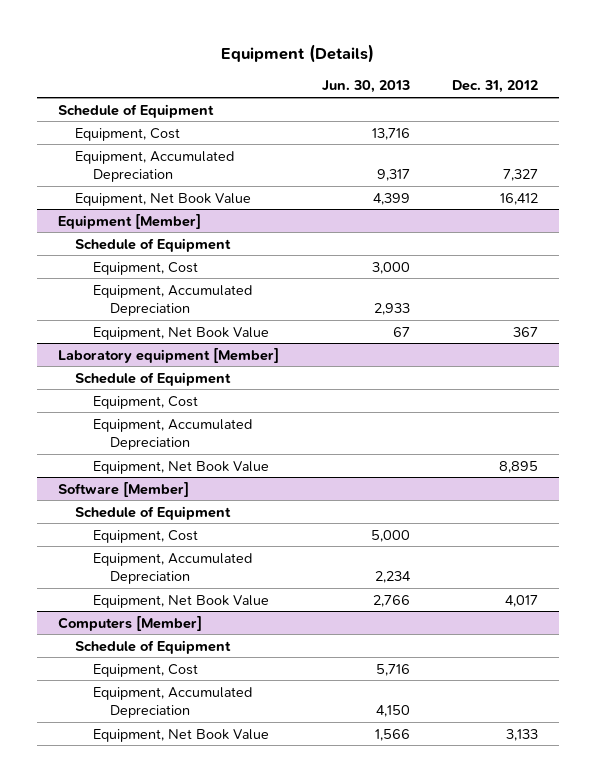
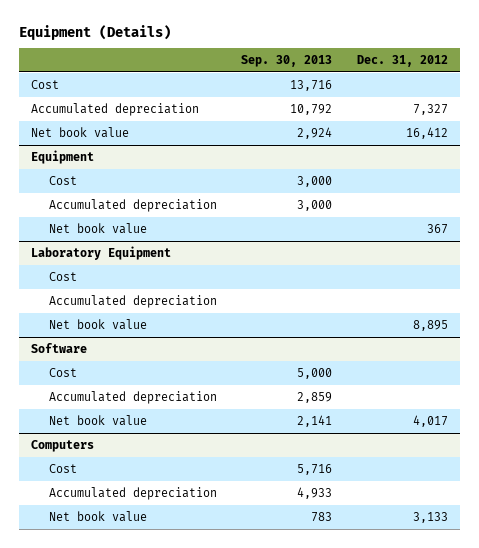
- | Jun. 30, 2013 | Dec. 31, 2012
+ | Sep. 30, 2013 | Dec. 31, 2012
- Schedule of Equipment
- Equipment, Cost | 13,716 |
- Equipment, Accumulated Depreciation | 9,317 | 7,327
- Equipment, Net Book Value | 4,399 | 16,412
- Equipment [Member]
- Schedule of Equipment
- Equipment, Cost | 3,000 |
- Equipment, Accumulated Depreciation | 2,933 |
- Equipment, Net Book Value | 67 | 367
- Laboratory equipment [Member]
- Schedule of Equipment
- Equipment, Cost
- Equipment, Accumulated Depreciation
- Equipment, Net Book Value | | 8,895
- Software [Member]
- Schedule of Equipment
- Equipment, Cost | 5,000 |
- Equipment, Accumulated Depreciation | 2,234 |
- Equipment, Net Book Value | 2,766 | 4,017
- Computers [Member]
- Schedule of Equipment
- Equipment, Cost | 5,716 |
- Equipment, Accumulated Depreciation | 4,150 |
- Equipment, Net Book Value | 1,566 | 3,133
+ Cost | 13,716 |
+ Accumulated depreciation | 10,792 | 7,327
+ Net book value | 2,924 | 16,412
+ Equipment
+ Cost | 3,000 |
+ Accumulated depreciation | 3,000 |
+ Net book value | | 367
+ Laboratory Equipment
+ Cost
+ Accumulated depreciation
+ Net book value | | 8,895
+ Software
+ Cost | 5,000 |
+ Accumulated depreciation | 2,859 |
+ Net book value | 2,141 | 4,017
+ Computers
+ Cost | 5,716 |
+ Accumulated depreciation | 4,933 |
+ Net book value | 783 | 3,133

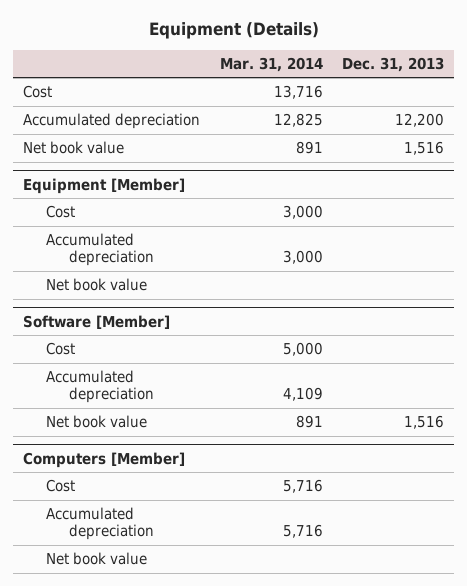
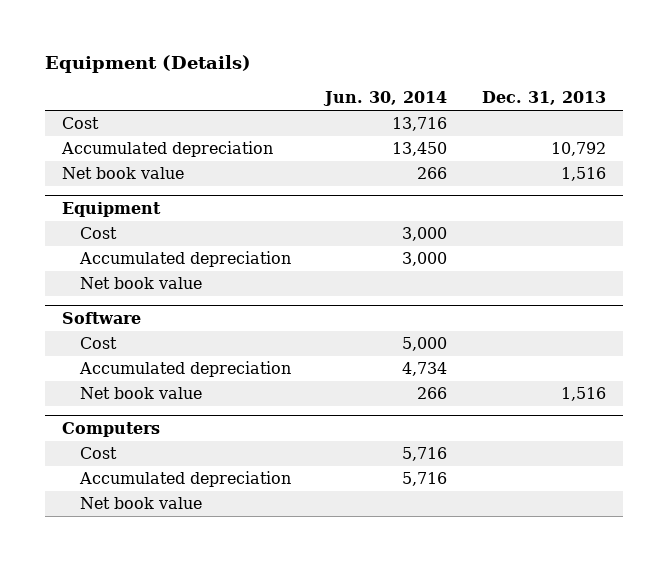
- | Mar. 31, 2014 | Dec. 31, 2013
+ | Jun. 30, 2014 | Dec. 31, 2013
- Accumulated depreciation | 12,825 | 12,200
+ Accumulated depreciation | 13,450 | 10,792
- Equipment [Member]
+ Equipment
- Software [Member]
+ Software
- Computers [Member]
+ Computers

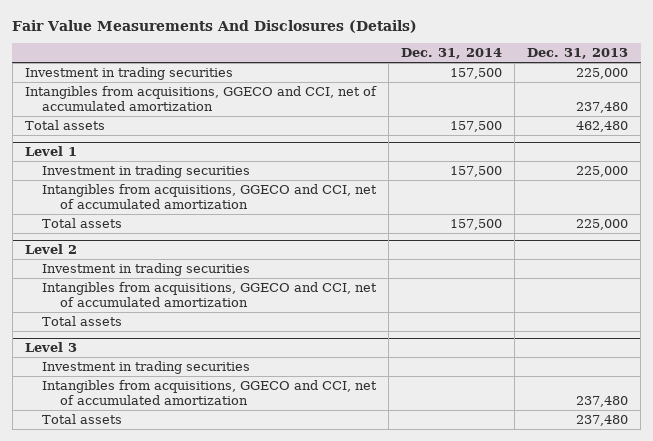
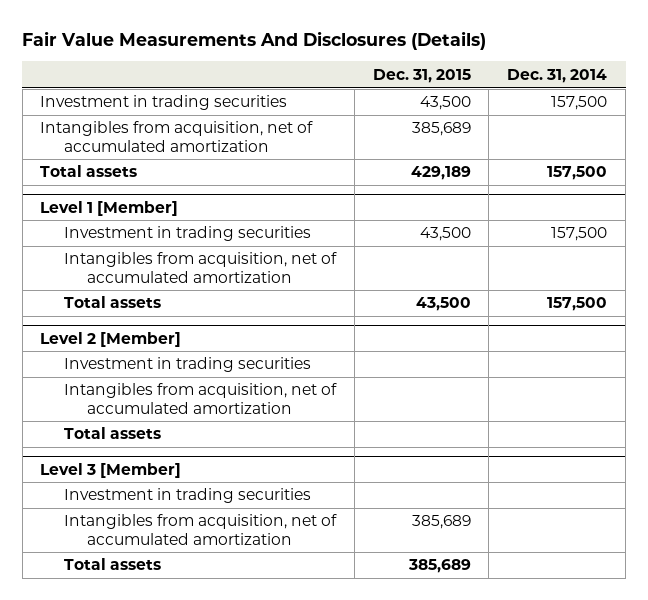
- | Dec. 31, 2014 | Dec. 31, 2013
+ | Dec. 31, 2015 | Dec. 31, 2014
- Intangibles from acquisitions, GGECO and CCI, net of accumulated amortization | | 237,480
+ Intangibles from acquisition, net of accumulated amortization | 385,689 |
- Level 1
+ Level 1 [Member]
- Intangibles from acquisitions, GGECO and CCI, net of accumulated amortization
+ Intangibles from acquisition, net of accumulated amortization
- Level 2
+ Level 2 [Member]
- Intangibles from acquisitions, GGECO and CCI, net of accumulated amortization
+ Intangibles from acquisition, net of accumulated amortization
- Level 3
+ Level 3 [Member]
- Intangibles from acquisitions, GGECO and CCI, net of accumulated amortization | | 237,480
+ Intangibles from acquisition, net of accumulated amortization | 385,689 |

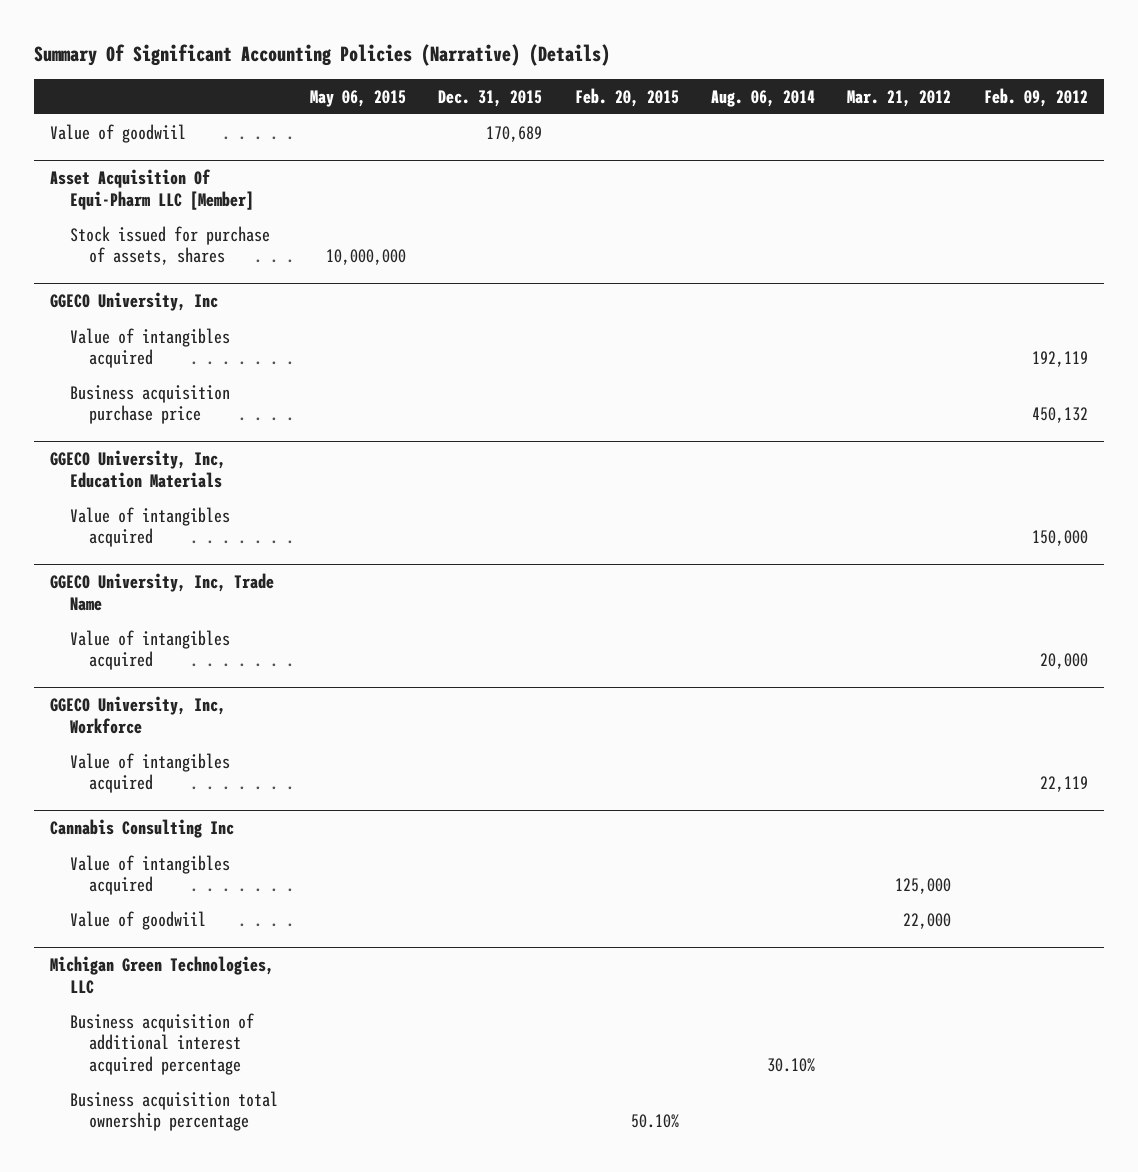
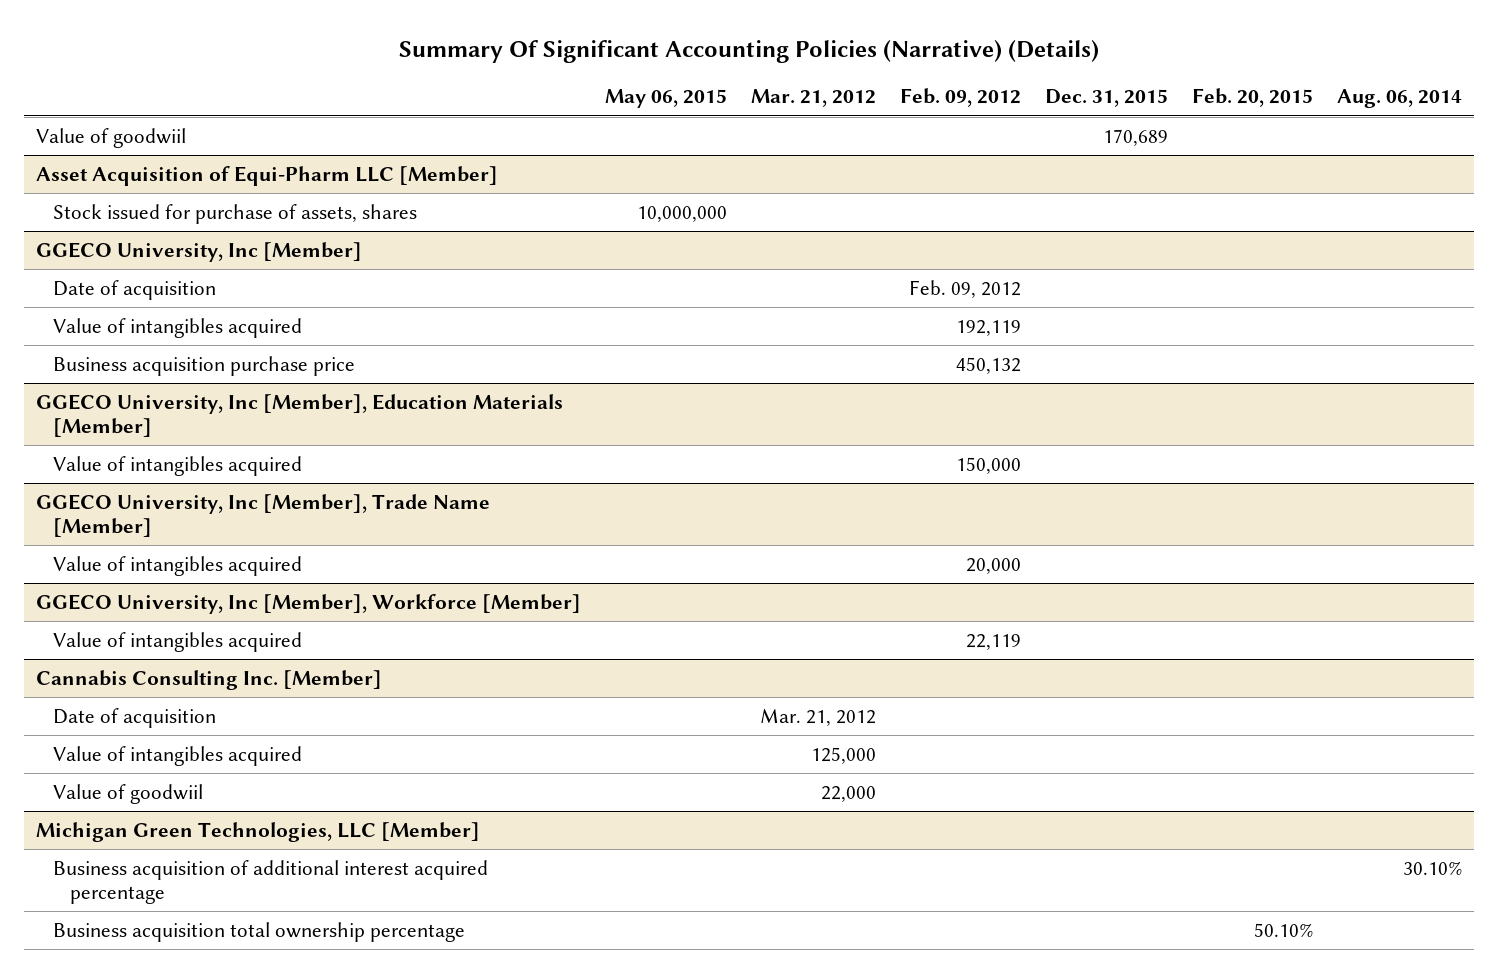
- | May 06, 2015 | Dec. 31, 2015 | Feb. 20, 2015 | Aug. 06, 2014 | Mar. 21, 2012 | Feb. 09, 2012
+ | May 06, 2015 | Mar. 21, 2012 | Feb. 09, 2012 | Dec. 31, 2015 | Feb. 20, 2015 | Aug. 06, 2014
- Asset Acquisition Of Equi-Pharm LLC [Member]
+ Asset Acquisition of Equi-Pharm LLC [Member]
- GGECO University, Inc
+ GGECO University, Inc [Member]
+ Date of acquisition | | | Feb. 09, 2012 | | |
- GGECO University, Inc, Education Materials
+ GGECO University, Inc [Member], Education Materials [Member]
- GGECO University, Inc, Trade Name
+ GGECO University, Inc [Member], Trade Name [Member]
- GGECO University, Inc, Workforce
+ GGECO University, Inc [Member], Workforce [Member]
- Cannabis Consulting Inc
+ Cannabis Consulting Inc. [Member]
+ Date of acquisition | | Mar. 21, 2012 | | | |
- Michigan Green Technologies, LLC
+ Michigan Green Technologies, LLC [Member]

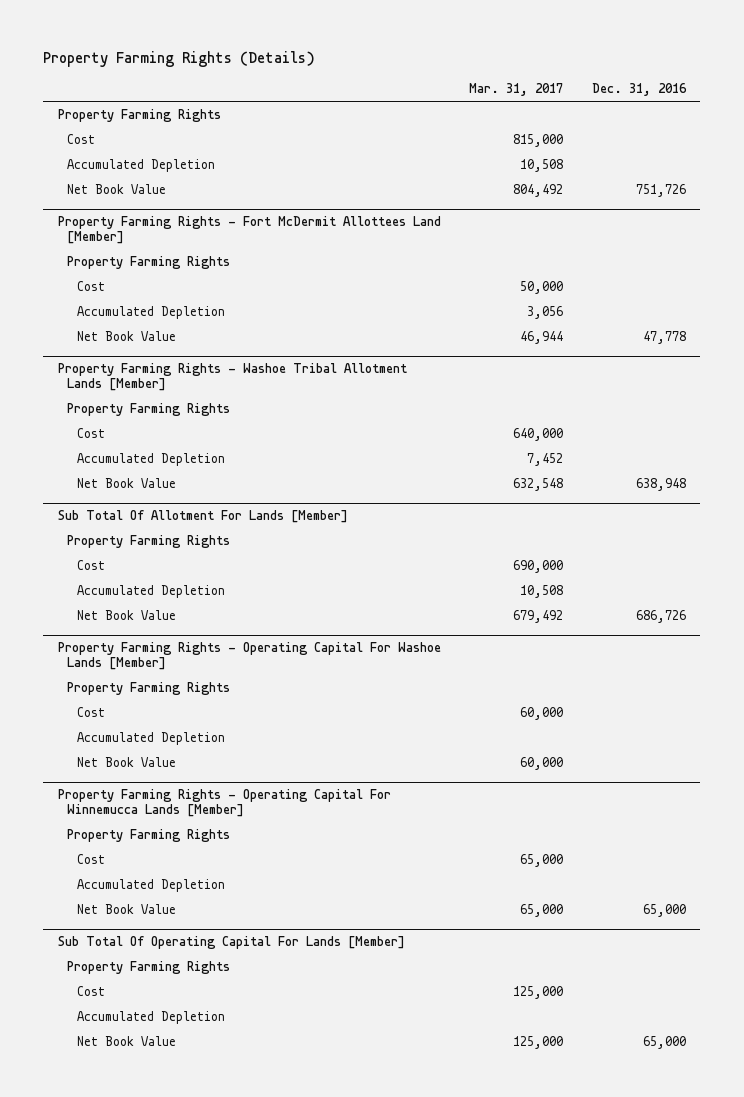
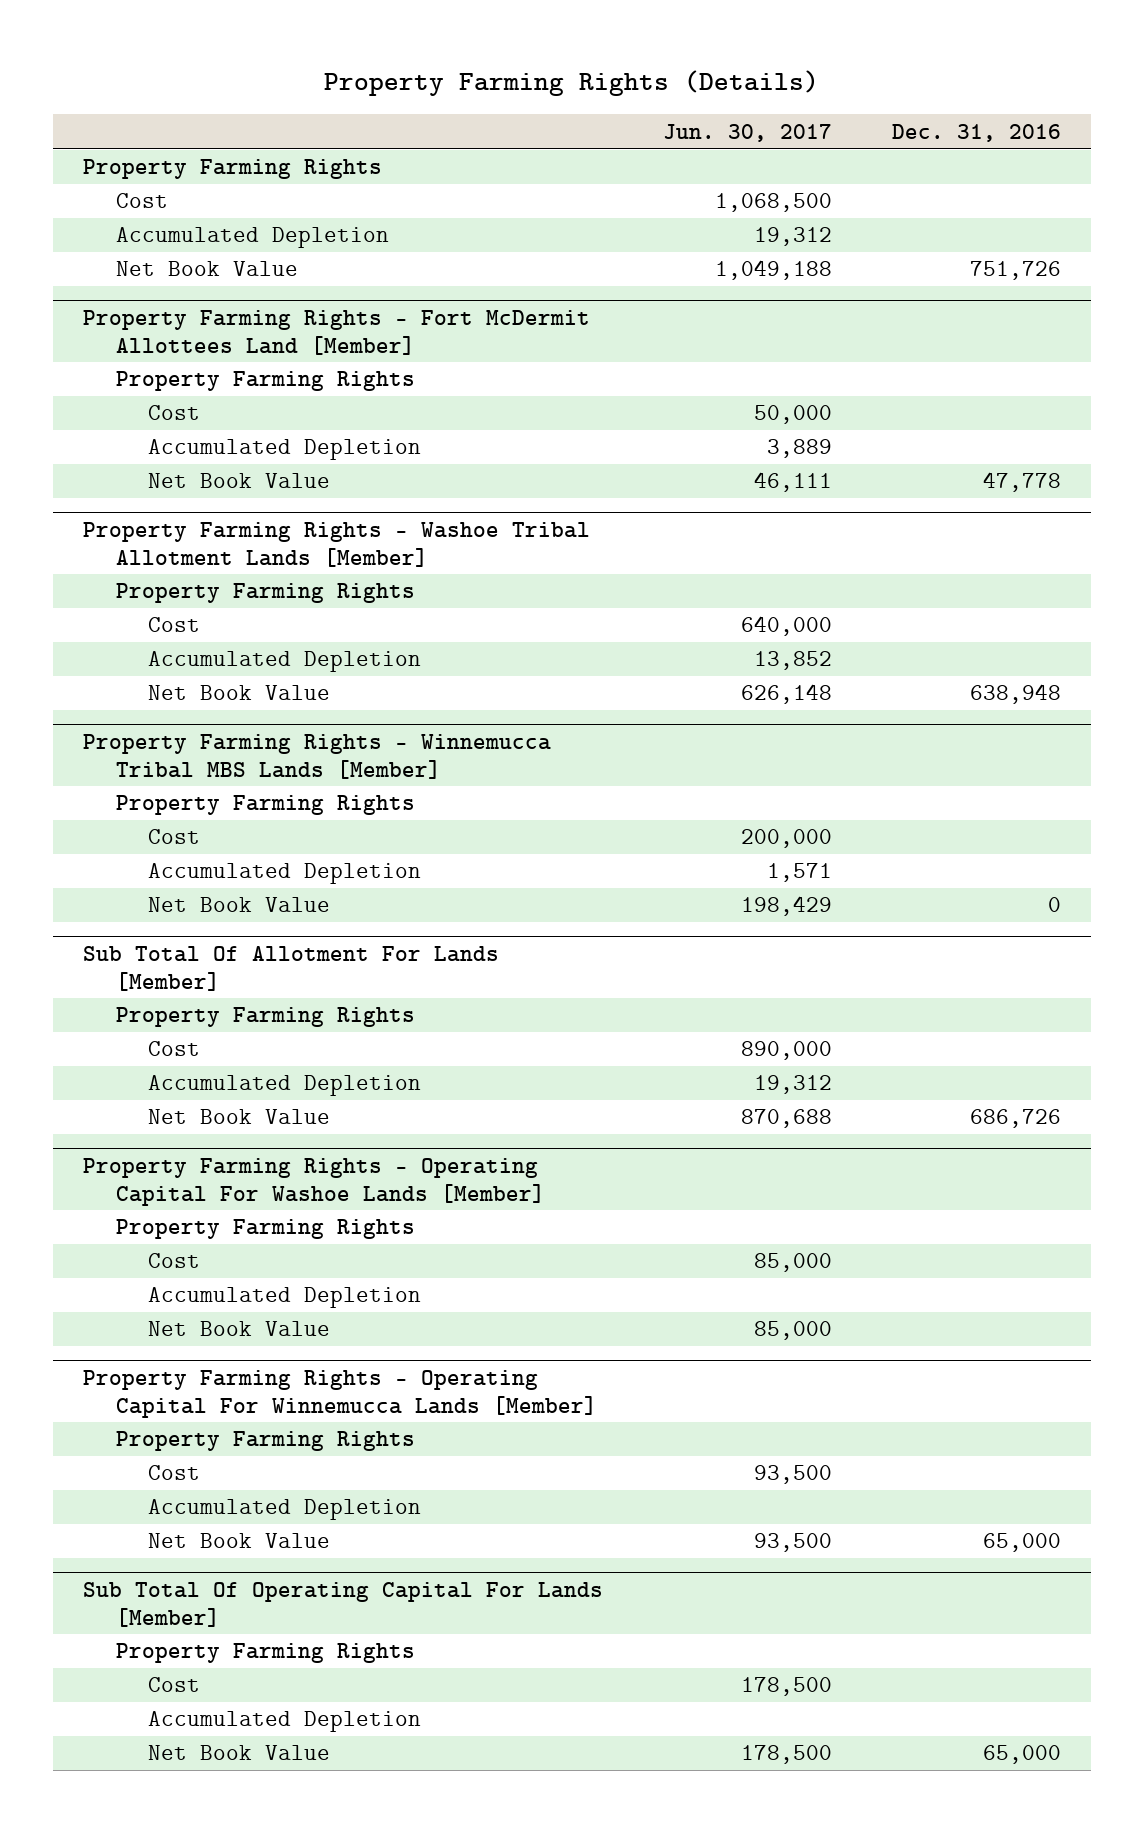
- | Mar. 31, 2017 | Dec. 31, 2016
+ | Jun. 30, 2017 | Dec. 31, 2016
+ Property Farming Rights - Winnemucca Tribal MBS Lands [Member]
+ Property Farming Rights
+ Cost | 200,000 |
+ Accumulated Depletion | 1,571 |
+ Net Book Value | 198,429 | 0

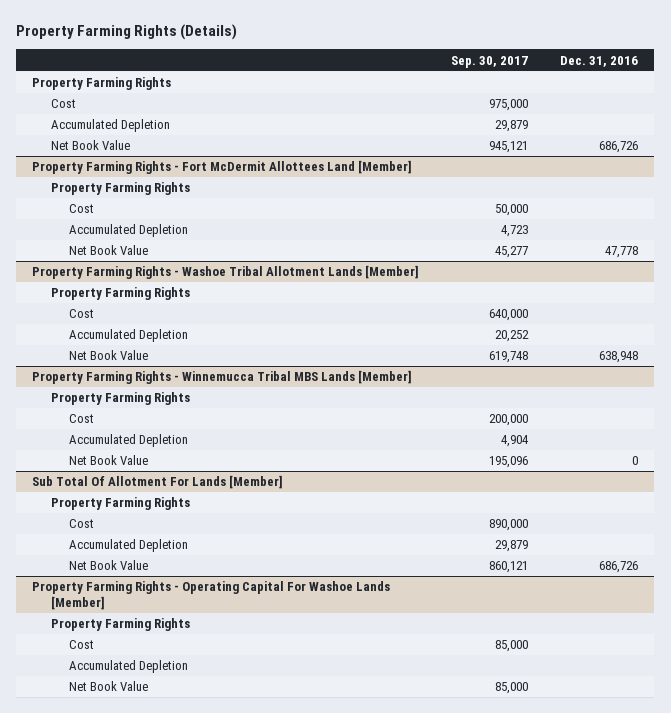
- | Jun. 30, 2017 | Dec. 31, 2016
+ | Sep. 30, 2017 | Dec. 31, 2016
- Net Book Value | 1,049,188 | 751,726
+ Net Book Value | 945,121 | 686,726
- Property Farming Rights - Operating Capital For Winnemucca Lands [Member]
- Property Farming Rights
- Cost | 93,500 |
- Accumulated Depletion
- Net Book Value | 93,500 | 65,000
- Sub Total Of Operating Capital For Lands [Member]
- Property Farming Rights
- Cost | 178,500 |
- Accumulated Depletion
- Net Book Value | 178,500 | 65,000

